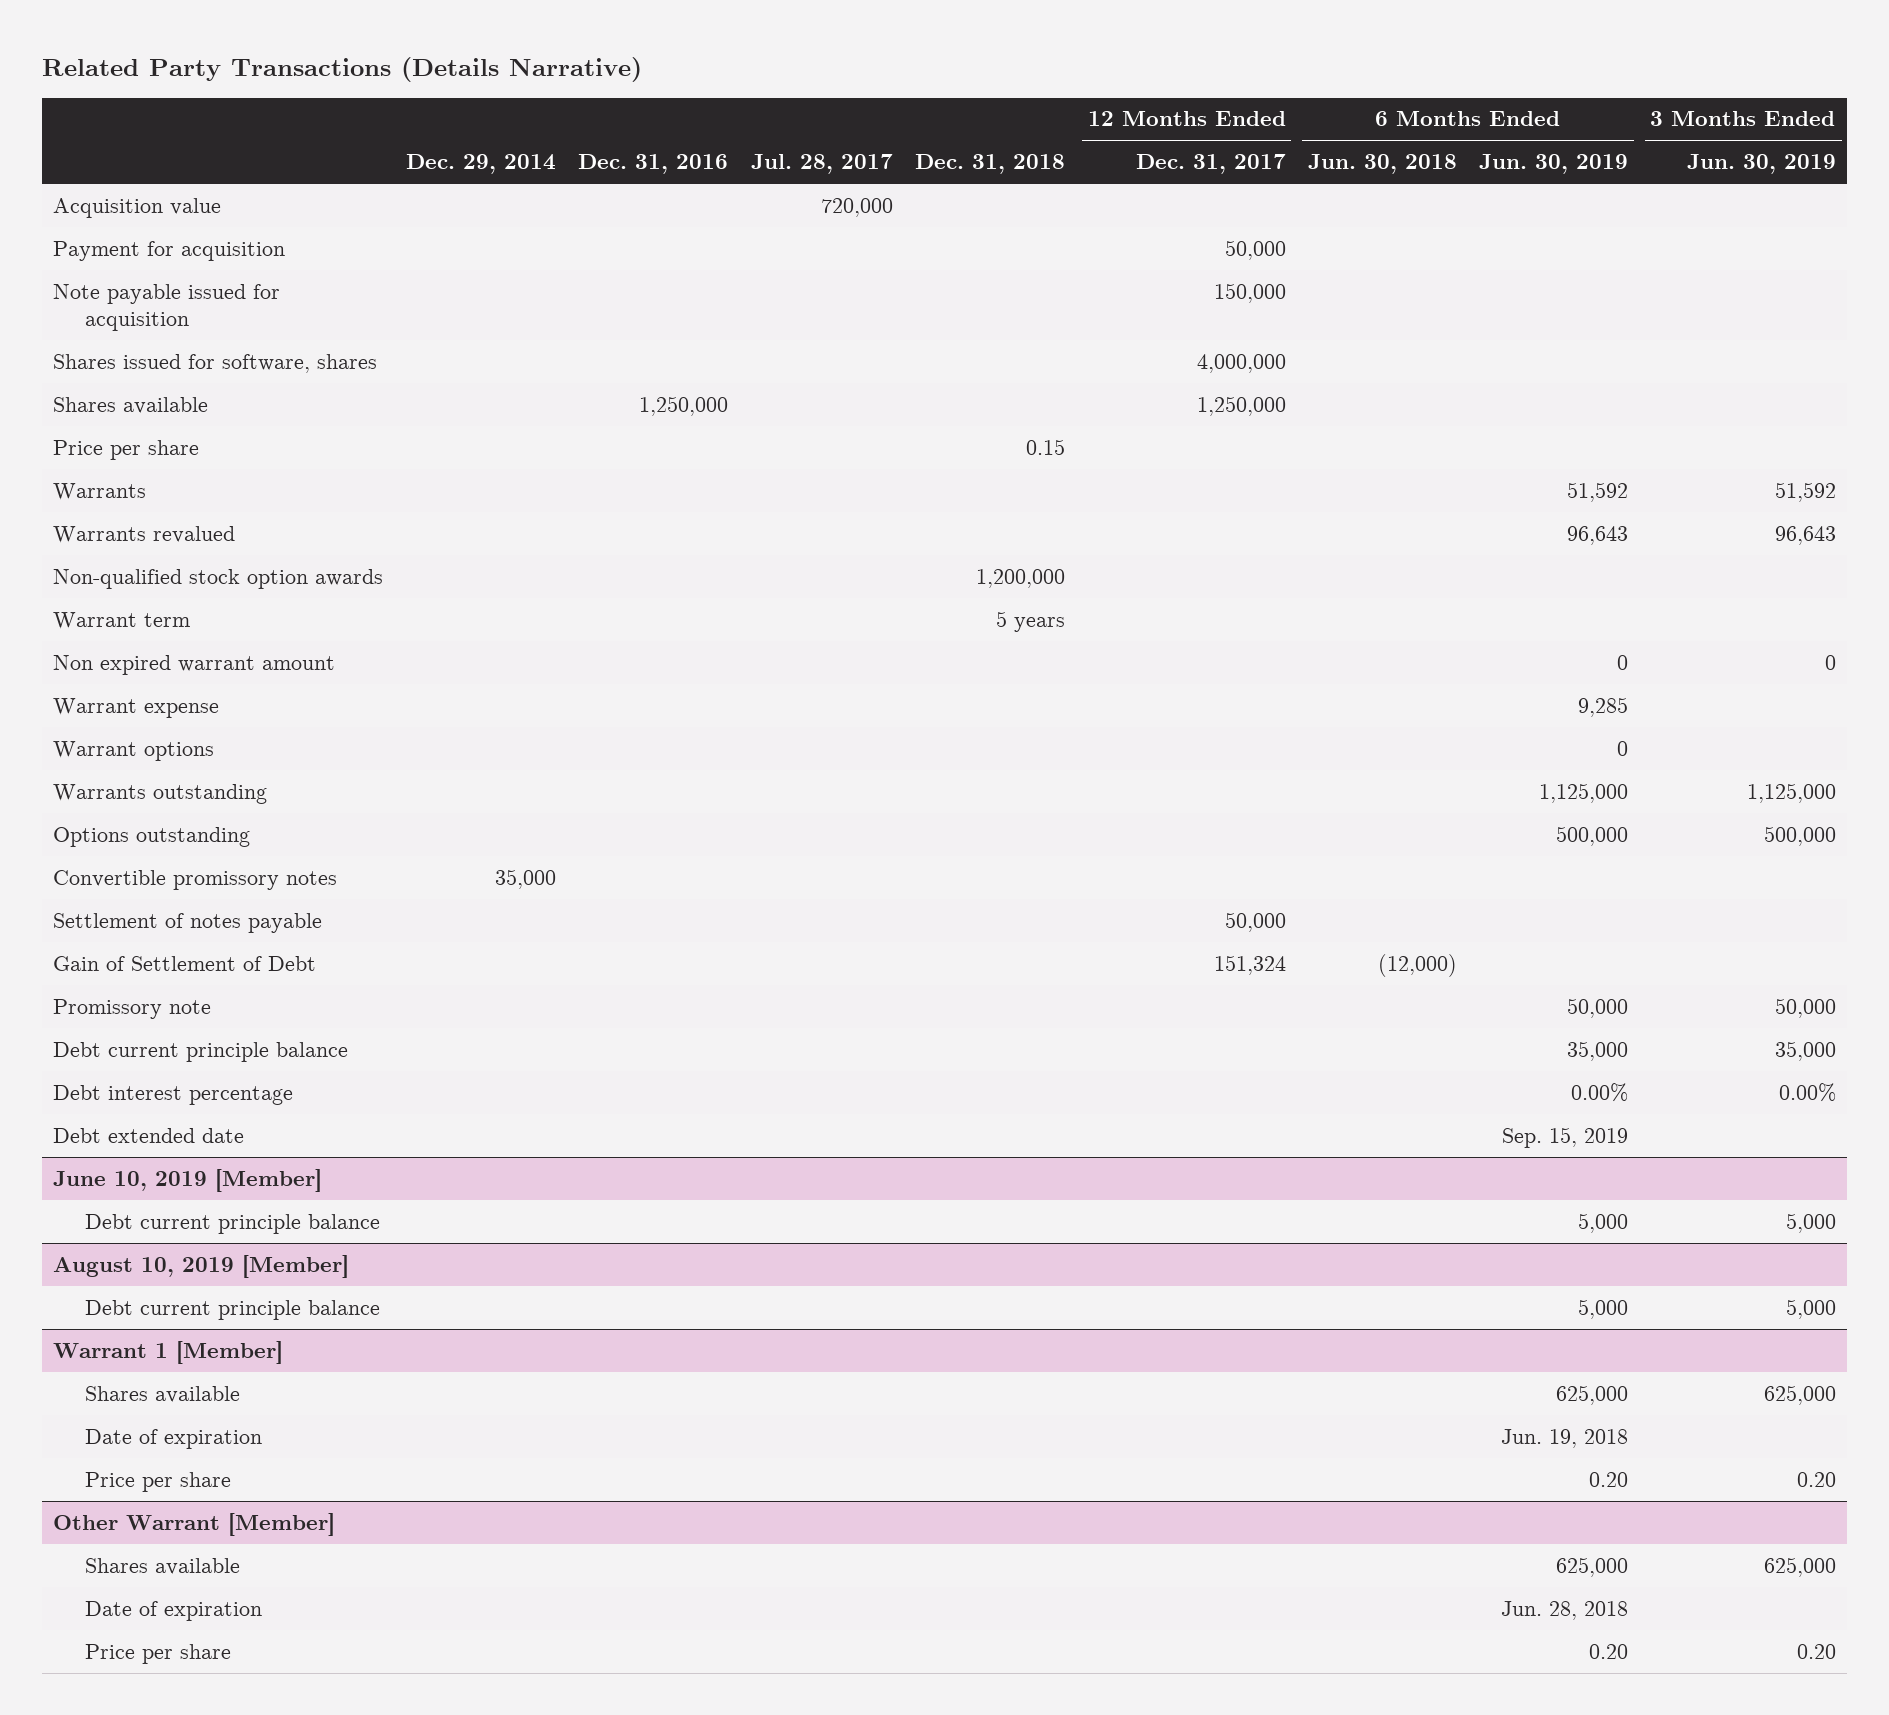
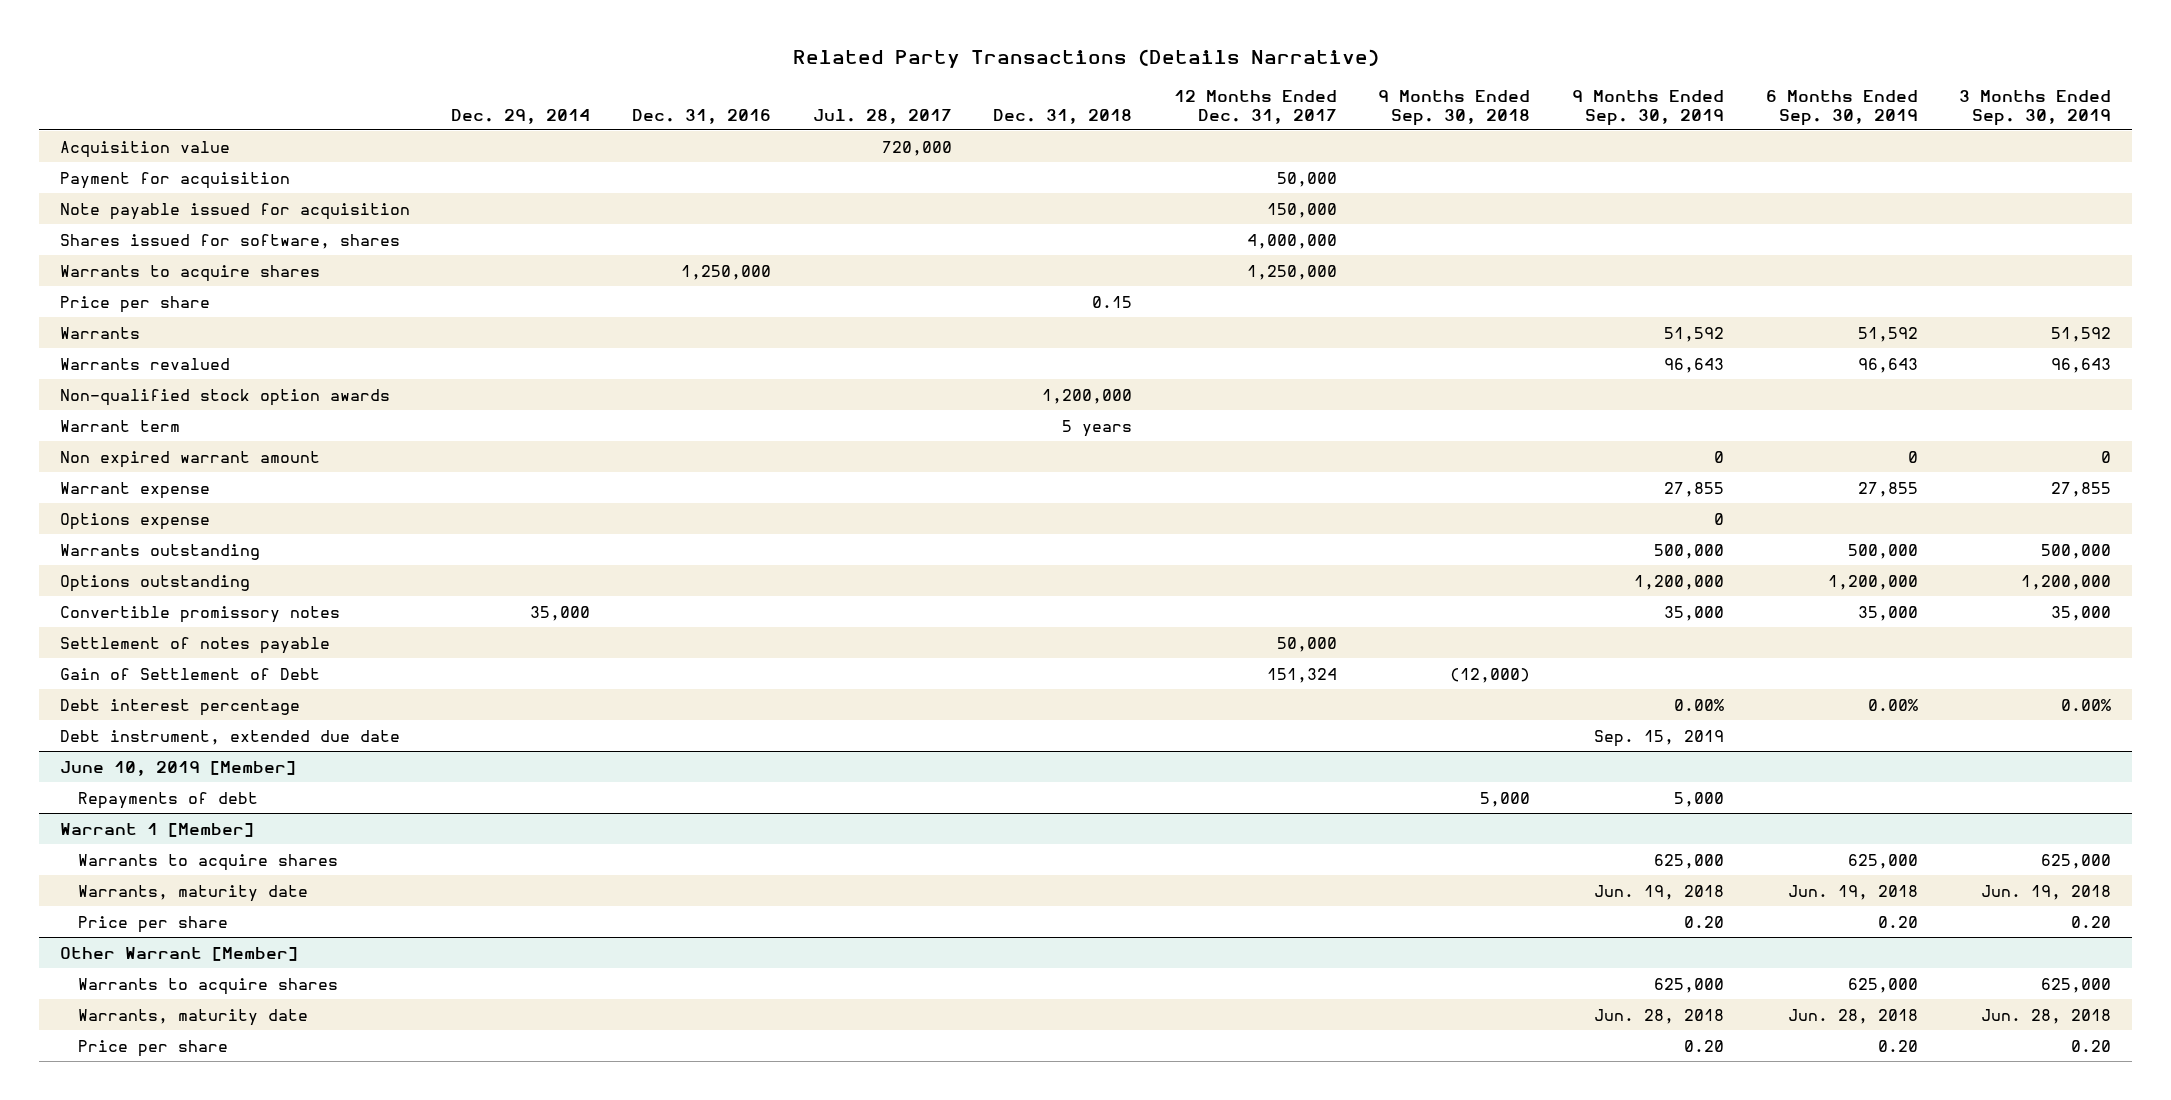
- | Dec. 29, 2014 | Dec. 31, 2016 | Jul. 28, 2017 | Dec. 31, 2018 | 12 Months Ended Dec. 31, 2017 | 6 Months Ended Jun. 30, 2018 | 6 Months Ended Jun. 30, 2019 | 3 Months Ended Jun. 30, 2019
+ | Dec. 29, 2014 | Dec. 31, 2016 | Jul. 28, 2017 | Dec. 31, 2018 | 12 Months Ended Dec. 31, 2017 | 9 Months Ended Sep. 30, 2018 | 9 Months Ended Sep. 30, 2019 | 6 Months Ended Sep. 30, 2019 | 3 Months Ended Sep. 30, 2019
- Shares available | | 1,250,000 | | | 1,250,000 | | |
+ Warrants to acquire shares | | 1,250,000 | | | 1,250,000 | | | |
- Warrant options | | | | | | | 0 |
+ Options expense | | | | | | | 0 | |
- Promissory note | | | | | | | 50,000 | 50,000
- Debt current principle balance | | | | | | | 35,000 | 35,000
- Debt extended date | | | | | | | Sep. 15, 2019 |
+ Debt instrument, extended due date | | | | | | | Sep. 15, 2019 | |
@ June 10, 2019 [Member]
- Debt current principle balance | | | | | | | 5,000 | 5,000
- August 10, 2019 [Member]
- Debt current principle balance | | | | | | | 5,000 | 5,000
@ June 10, 2019 [Member]
+ Repayments of debt | | | | | | 5,000 | 5,000 | |
@ Warrant 1 [Member]
- Shares available | | | | | | | 625,000 | 625,000
- Date of expiration | | | | | | | Jun. 19, 2018 |
+ Warrants to acquire shares | | | | | | | 625,000 | 625,000 | 625,000
+ Warrants, maturity date | | | | | | | Jun. 19, 2018 | Jun. 19, 2018 | Jun. 19, 2018
@ Other Warrant [Member]
- Shares available | | | | | | | 625,000 | 625,000
- Date of expiration | | | | | | | Jun. 28, 2018 |
+ Warrants to acquire shares | | | | | | | 625,000 | 625,000 | 625,000
+ Warrants, maturity date | | | | | | | Jun. 28, 2018 | Jun. 28, 2018 | Jun. 28, 2018

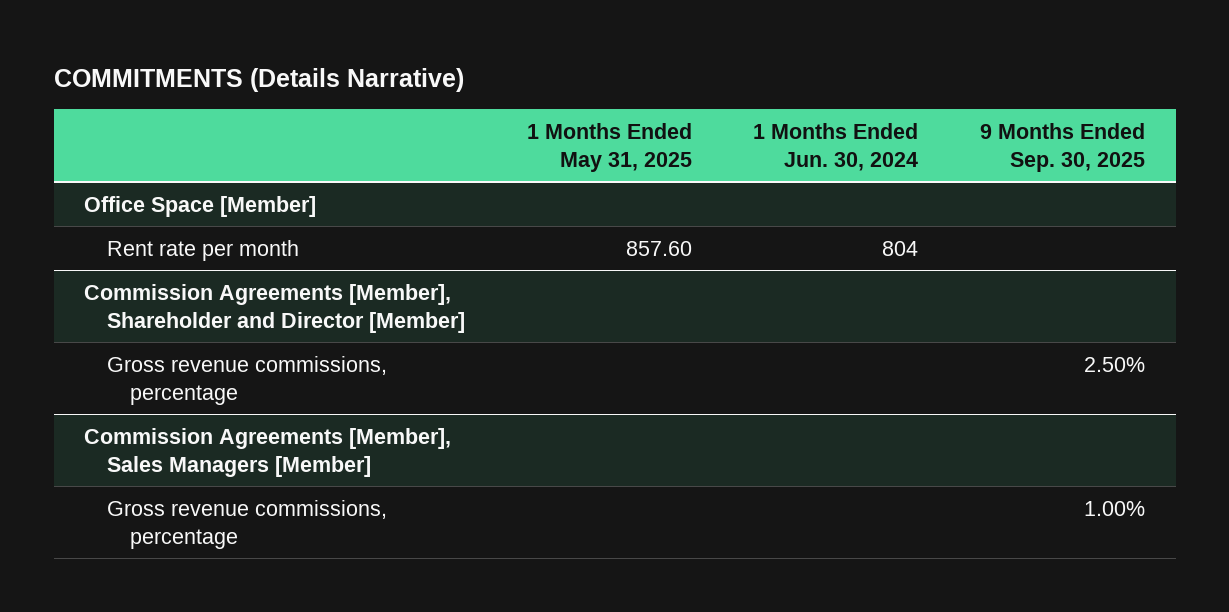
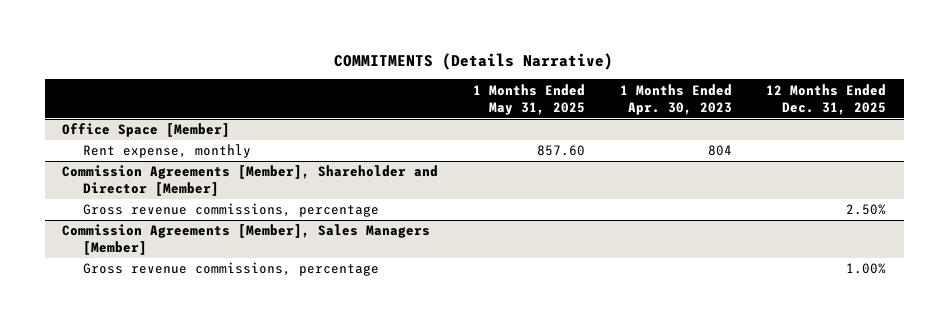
- | 1 Months Ended May 31, 2025 | 1 Months Ended Jun. 30, 2024 | 9 Months Ended Sep. 30, 2025
+ | 1 Months Ended May 31, 2025 | 1 Months Ended Apr. 30, 2023 | 12 Months Ended Dec. 31, 2025
@ Office Space [Member]
- Rent rate per month | 857.60 | 804 |
+ Rent expense, monthly | 857.60 | 804 |

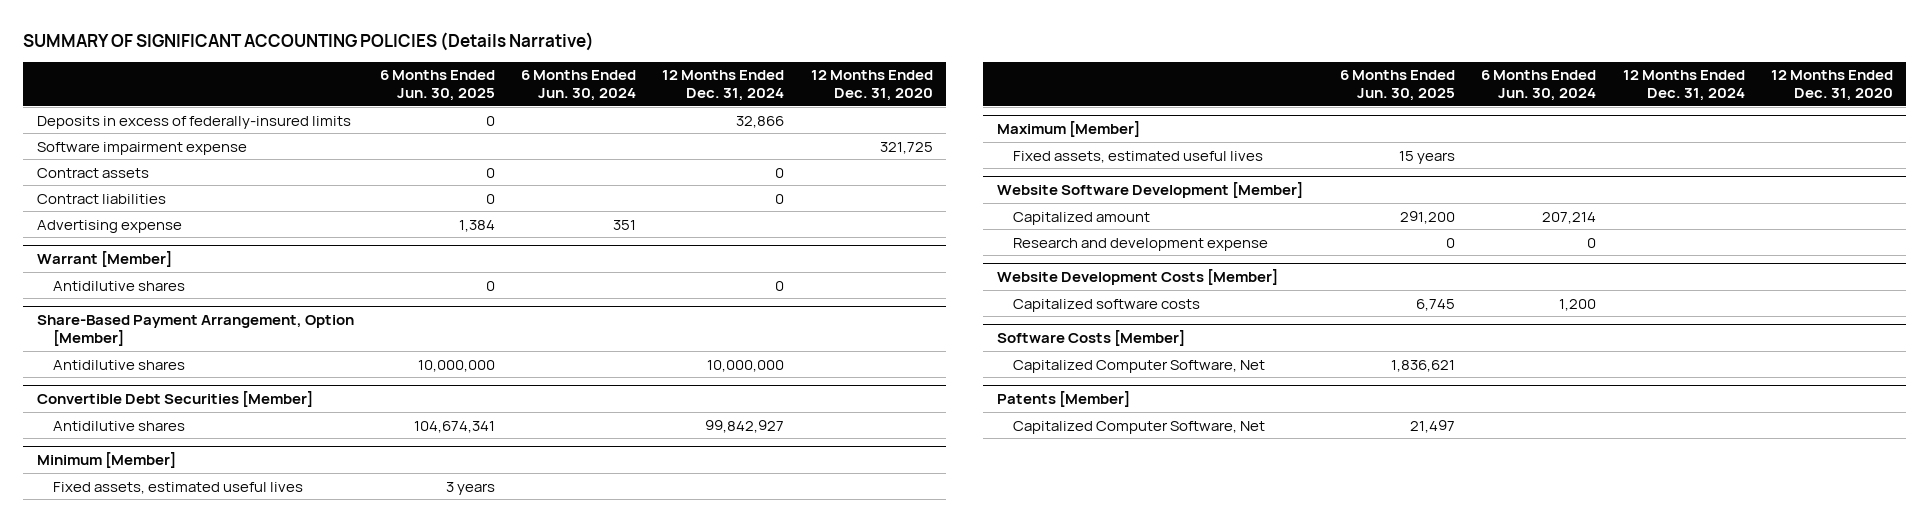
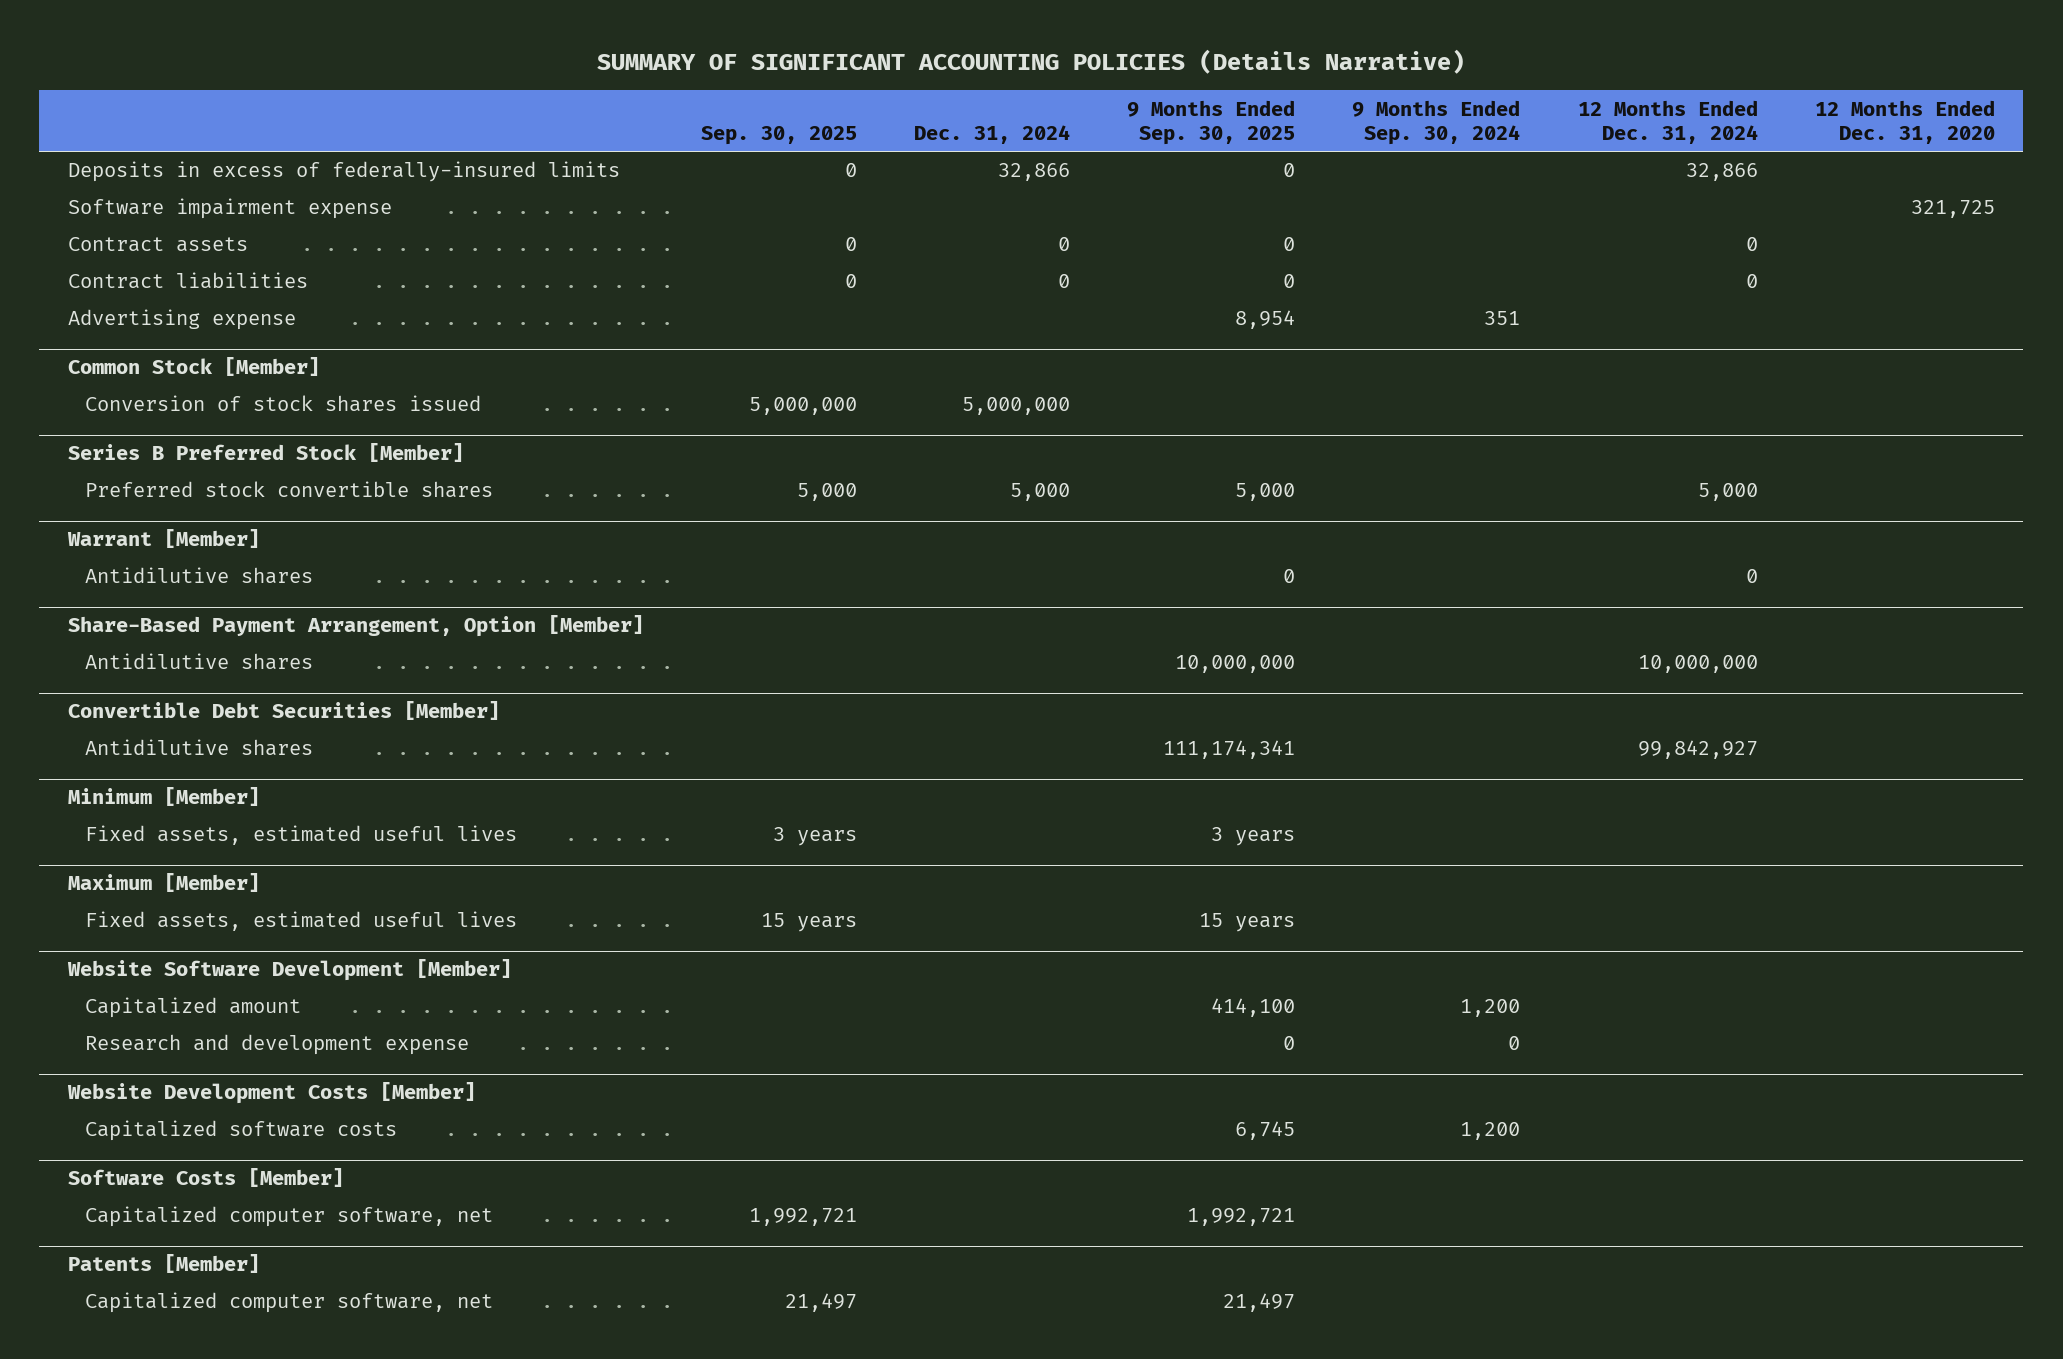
- | 6 Months Ended Jun. 30, 2025 | 6 Months Ended Jun. 30, 2024 | 12 Months Ended Dec. 31, 2024 | 12 Months Ended Dec. 31, 2020
+ | Sep. 30, 2025 | Dec. 31, 2024 | 9 Months Ended Sep. 30, 2025 | 9 Months Ended Sep. 30, 2024 | 12 Months Ended Dec. 31, 2024 | 12 Months Ended Dec. 31, 2020
+ Common Stock [Member]
+ Conversion of stock shares issued | 5,000,000 | 5,000,000 | | | |
+ Series B Preferred Stock [Member]
+ Preferred stock convertible shares | 5,000 | 5,000 | 5,000 | | 5,000 |
@ Software Costs [Member]
- Capitalized Computer Software, Net | 1,836,621 | | |
+ Capitalized computer software, net | 1,992,721 | | 1,992,721 | | |
@ Patents [Member]
- Capitalized Computer Software, Net | 21,497 | | |
+ Capitalized computer software, net | 21,497 | | 21,497 | | |

